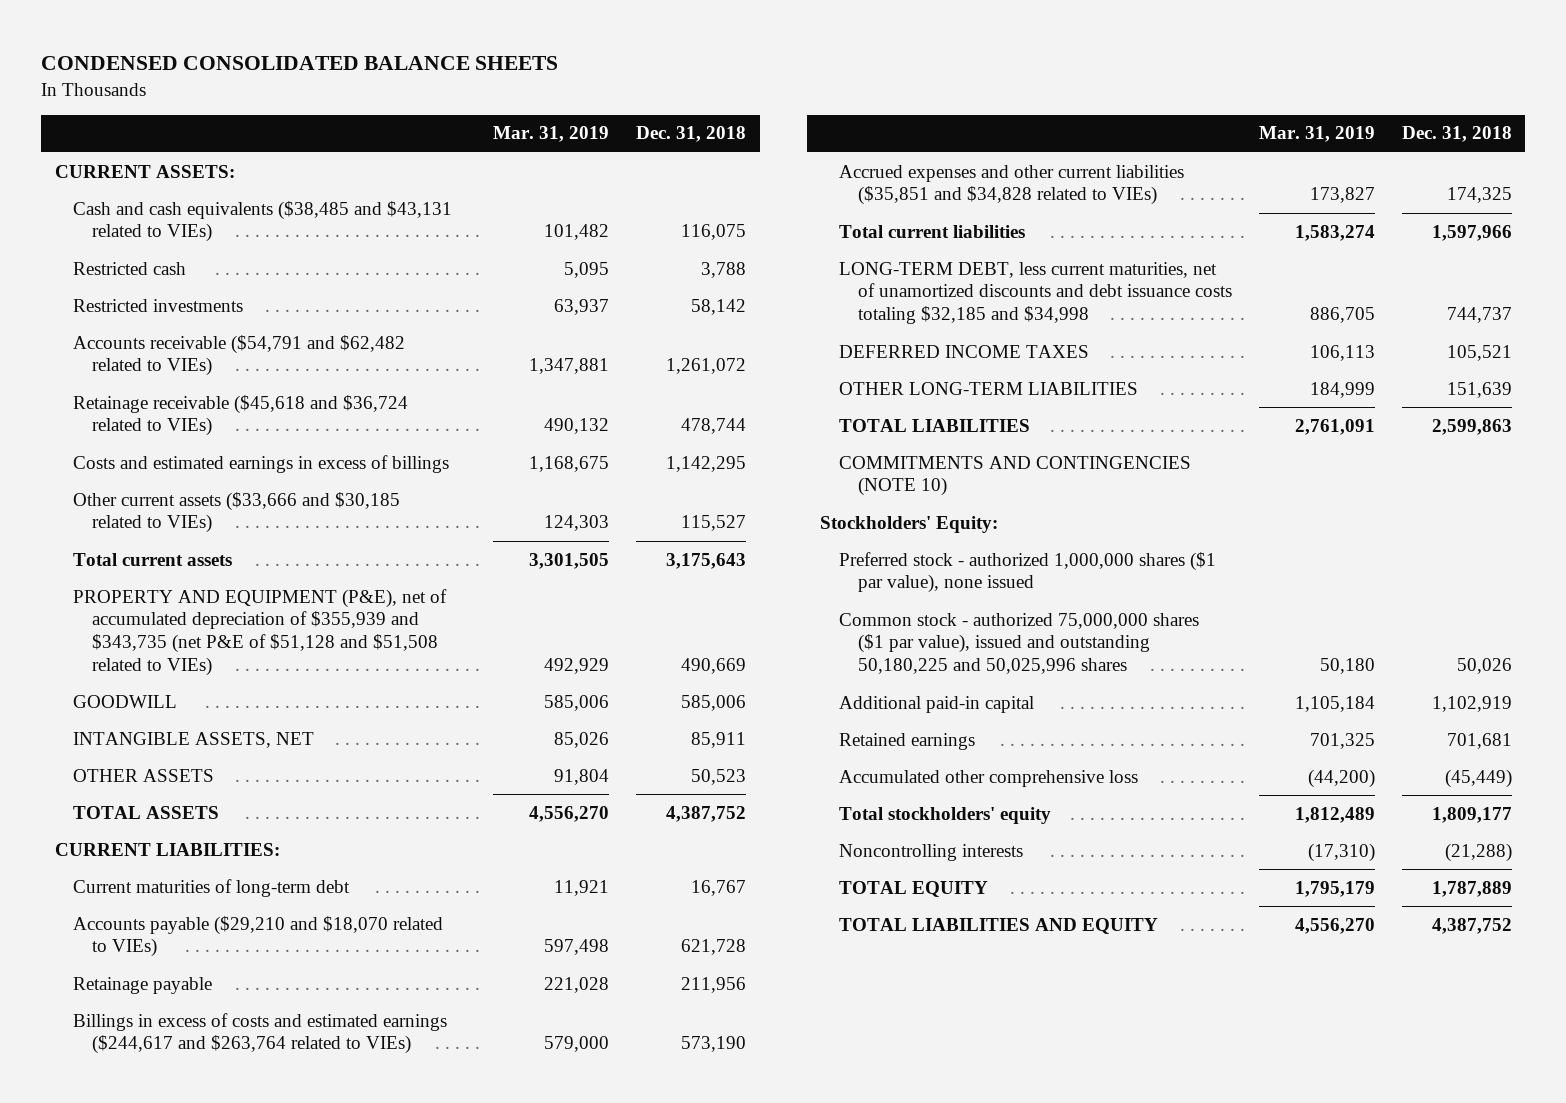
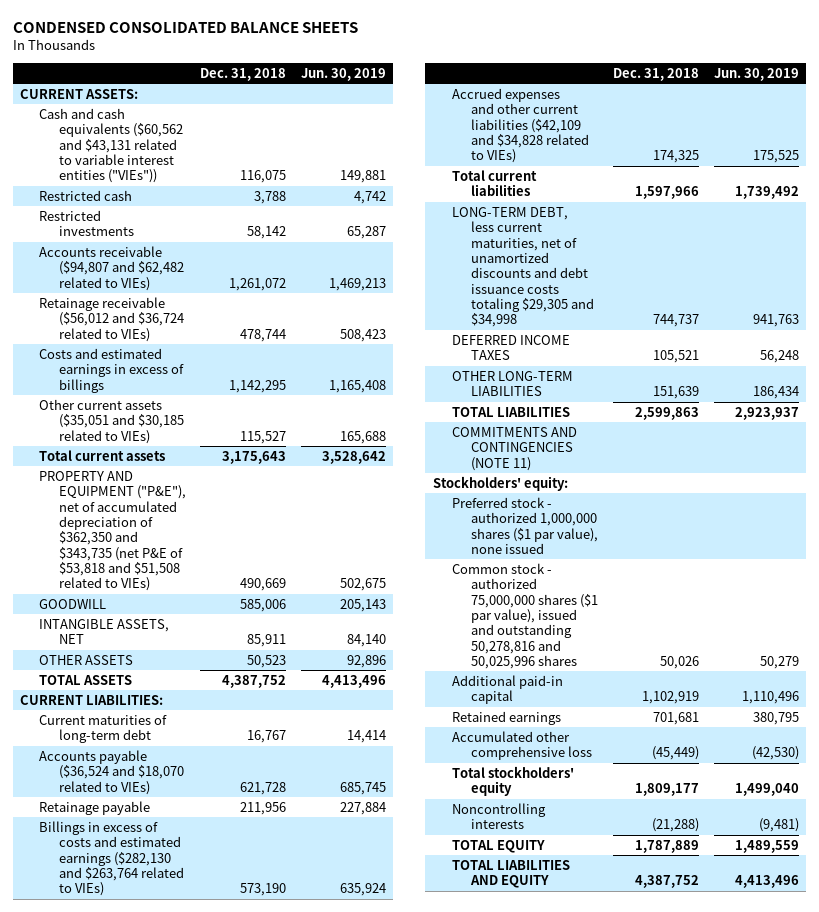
- | Mar. 31, 2019 | Dec. 31, 2018
+ | Dec. 31, 2018 | Jun. 30, 2019
- Cash and cash equivalents ($38,485 and $43,131 related to VIEs) | 101,482 | 116,075
+ Cash and cash equivalents ($60,562 and $43,131 related to variable interest entities ("VIEs")) | 116,075 | 149,881
- Accounts receivable ($54,791 and $62,482 related to VIEs) | 1,347,881 | 1,261,072
- Retainage receivable ($45,618 and $36,724 related to VIEs) | 490,132 | 478,744
+ Accounts receivable ($94,807 and $62,482 related to VIEs) | 1,261,072 | 1,469,213
+ Retainage receivable ($56,012 and $36,724 related to VIEs) | 478,744 | 508,423
- Other current assets ($33,666 and $30,185 related to VIEs) | 124,303 | 115,527
+ Other current assets ($35,051 and $30,185 related to VIEs) | 115,527 | 165,688
- PROPERTY AND EQUIPMENT (P&E), net of accumulated depreciation of $355,939 and $343,735 (net P&E of $51,128 and $51,508 related to VIEs) | 492,929 | 490,669
+ PROPERTY AND EQUIPMENT ("P&E"), net of accumulated depreciation of $362,350 and $343,735 (net P&E of $53,818 and $51,508 related to VIEs) | 490,669 | 502,675
- Accounts payable ($29,210 and $18,070 related to VIEs) | 597,498 | 621,728
+ Accounts payable ($36,524 and $18,070 related to VIEs) | 621,728 | 685,745
- Billings in excess of costs and estimated earnings ($244,617 and $263,764 related to VIEs) | 579,000 | 573,190
- Accrued expenses and other current liabilities ($35,851 and $34,828 related to VIEs) | 173,827 | 174,325
+ Billings in excess of costs and estimated earnings ($282,130 and $263,764 related to VIEs) | 573,190 | 635,924
+ Accrued expenses and other current liabilities ($42,109 and $34,828 related to VIEs) | 174,325 | 175,525
- LONG-TERM DEBT, less current maturities, net of unamortized discounts and debt issuance costs totaling $32,185 and $34,998 | 886,705 | 744,737
+ LONG-TERM DEBT, less current maturities, net of unamortized discounts and debt issuance costs totaling $29,305 and $34,998 | 744,737 | 941,763
- COMMITMENTS AND CONTINGENCIES (NOTE 10)
- Stockholders' Equity:
+ COMMITMENTS AND CONTINGENCIES (NOTE 11)
+ Stockholders' equity:
- Common stock - authorized 75,000,000 shares ($1 par value), issued and outstanding 50,180,225 and 50,025,996 shares | 50,180 | 50,026
+ Common stock - authorized 75,000,000 shares ($1 par value), issued and outstanding 50,278,816 and 50,025,996 shares | 50,026 | 50,279

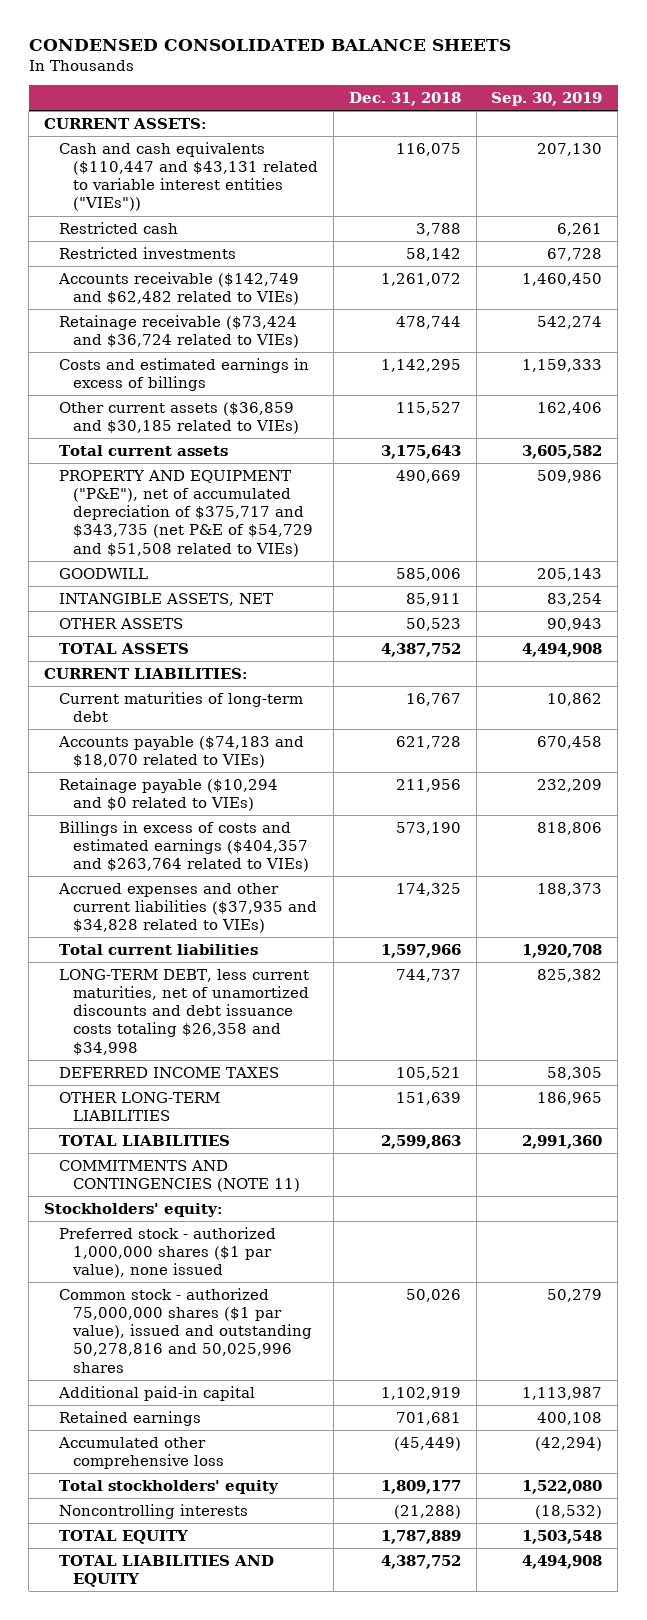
- | Dec. 31, 2018 | Jun. 30, 2019
+ | Dec. 31, 2018 | Sep. 30, 2019
- Cash and cash equivalents ($60,562 and $43,131 related to variable interest entities ("VIEs")) | 116,075 | 149,881
+ Cash and cash equivalents ($110,447 and $43,131 related to variable interest entities ("VIEs")) | 116,075 | 207,130
- Accounts receivable ($94,807 and $62,482 related to VIEs) | 1,261,072 | 1,469,213
- Retainage receivable ($56,012 and $36,724 related to VIEs) | 478,744 | 508,423
+ Accounts receivable ($142,749 and $62,482 related to VIEs) | 1,261,072 | 1,460,450
+ Retainage receivable ($73,424 and $36,724 related to VIEs) | 478,744 | 542,274
- Other current assets ($35,051 and $30,185 related to VIEs) | 115,527 | 165,688
+ Other current assets ($36,859 and $30,185 related to VIEs) | 115,527 | 162,406
- PROPERTY AND EQUIPMENT ("P&E"), net of accumulated depreciation of $362,350 and $343,735 (net P&E of $53,818 and $51,508 related to VIEs) | 490,669 | 502,675
+ PROPERTY AND EQUIPMENT ("P&E"), net of accumulated depreciation of $375,717 and $343,735 (net P&E of $54,729 and $51,508 related to VIEs) | 490,669 | 509,986
- Accounts payable ($36,524 and $18,070 related to VIEs) | 621,728 | 685,745
- Retainage payable | 211,956 | 227,884
- Billings in excess of costs and estimated earnings ($282,130 and $263,764 related to VIEs) | 573,190 | 635,924
- Accrued expenses and other current liabilities ($42,109 and $34,828 related to VIEs) | 174,325 | 175,525
+ Accounts payable ($74,183 and $18,070 related to VIEs) | 621,728 | 670,458
+ Retainage payable ($10,294 and $0 related to VIEs) | 211,956 | 232,209
+ Billings in excess of costs and estimated earnings ($404,357 and $263,764 related to VIEs) | 573,190 | 818,806
+ Accrued expenses and other current liabilities ($37,935 and $34,828 related to VIEs) | 174,325 | 188,373
- LONG-TERM DEBT, less current maturities, net of unamortized discounts and debt issuance costs totaling $29,305 and $34,998 | 744,737 | 941,763
+ LONG-TERM DEBT, less current maturities, net of unamortized discounts and debt issuance costs totaling $26,358 and $34,998 | 744,737 | 825,382

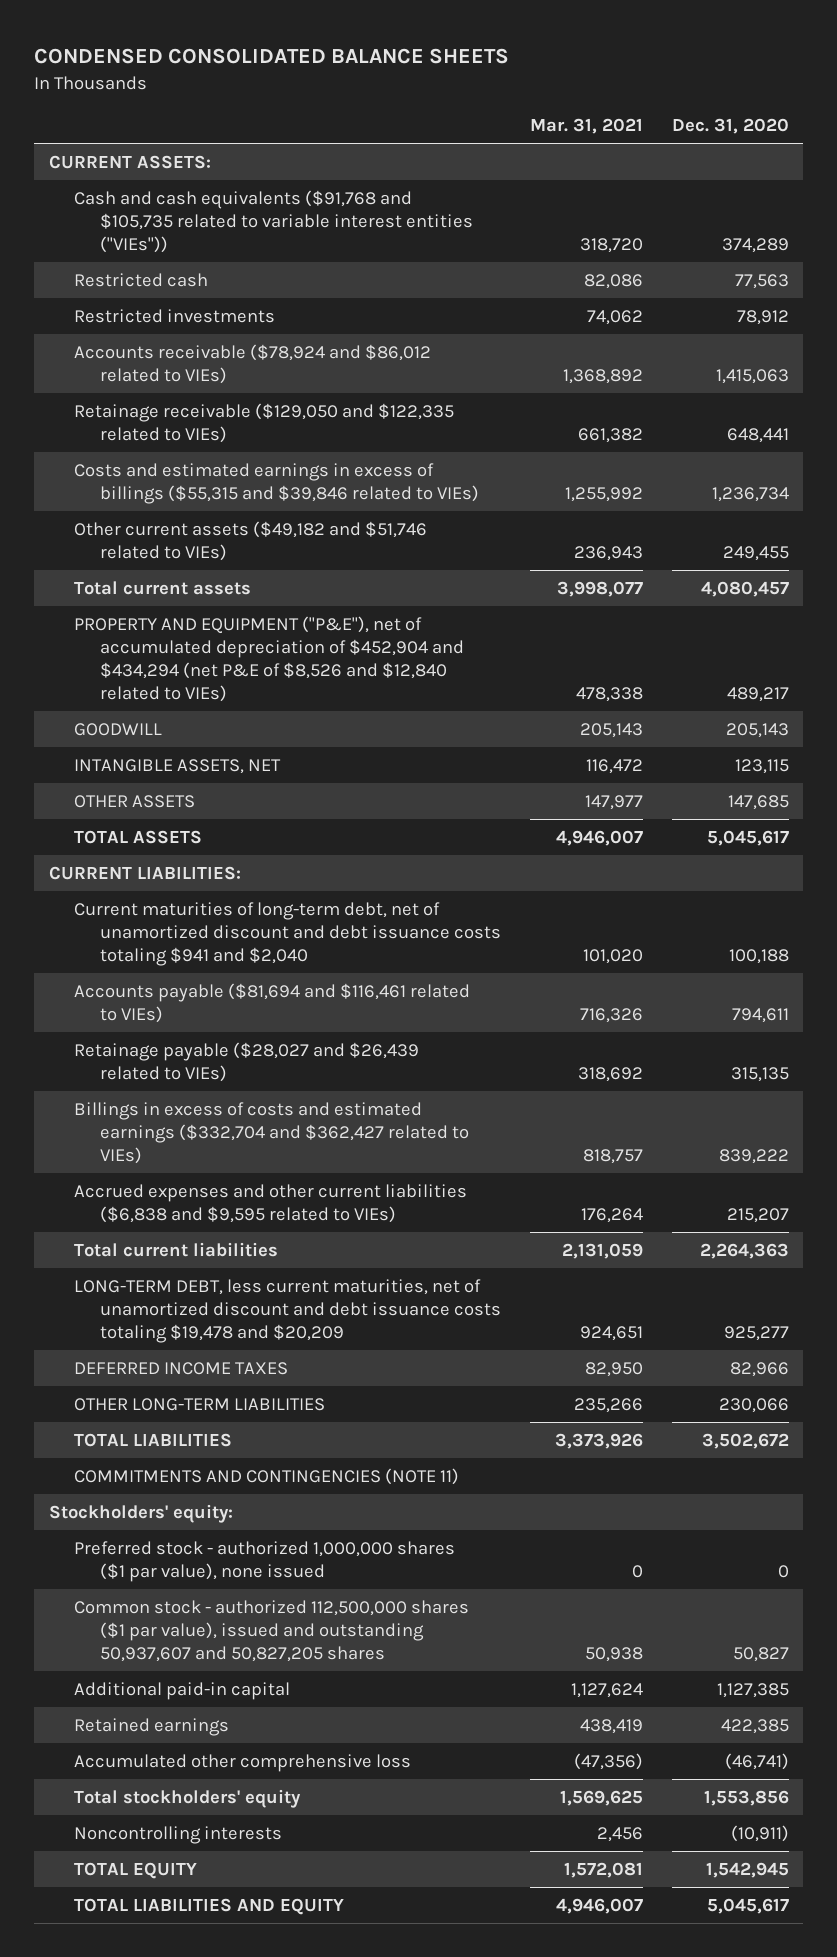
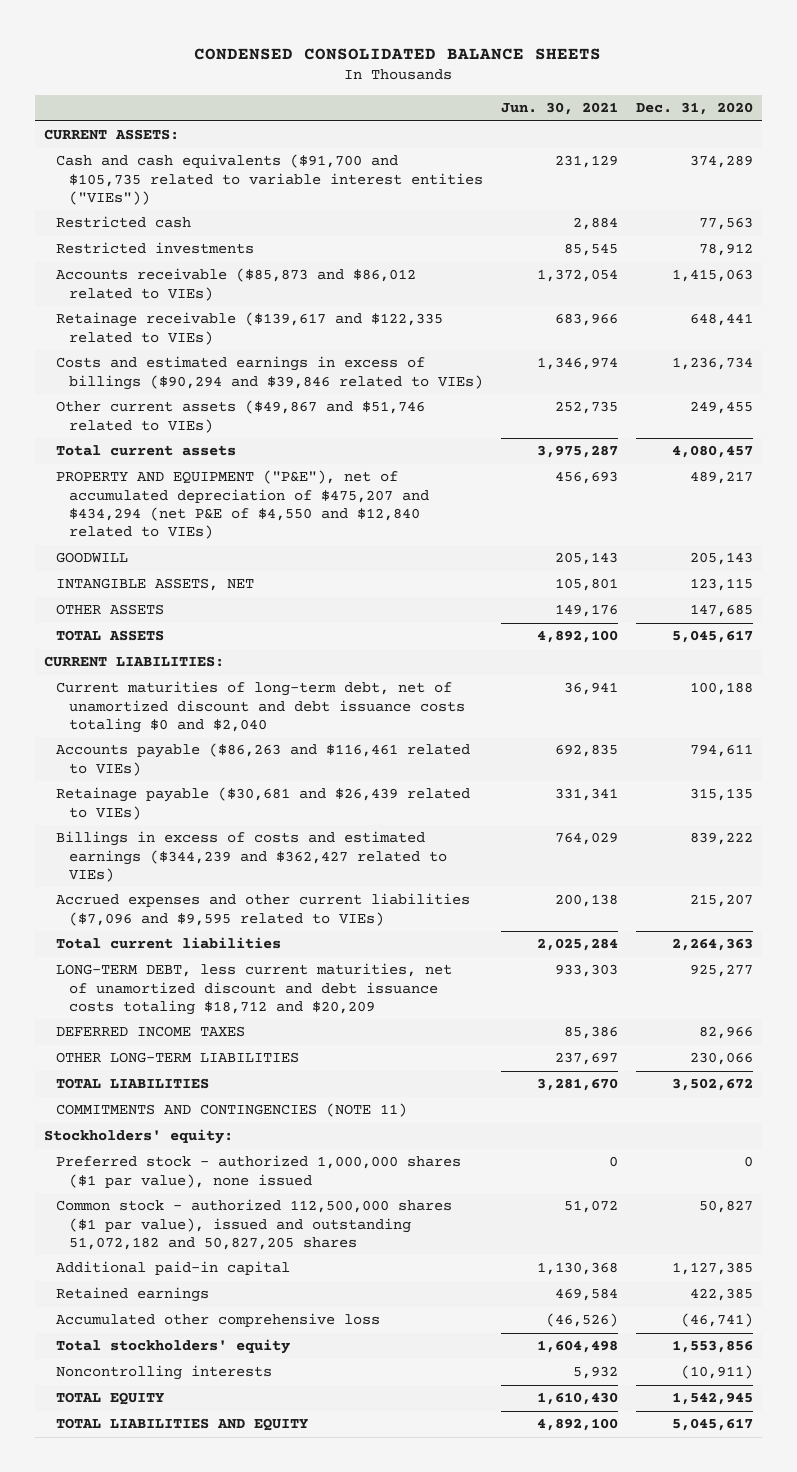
- | Mar. 31, 2021 | Dec. 31, 2020
+ | Jun. 30, 2021 | Dec. 31, 2020
- Cash and cash equivalents ($91,768 and $105,735 related to variable interest entities ("VIEs")) | 318,720 | 374,289
+ Cash and cash equivalents ($91,700 and $105,735 related to variable interest entities ("VIEs")) | 231,129 | 374,289
- Accounts receivable ($78,924 and $86,012 related to VIEs) | 1,368,892 | 1,415,063
- Retainage receivable ($129,050 and $122,335 related to VIEs) | 661,382 | 648,441
- Costs and estimated earnings in excess of billings ($55,315 and $39,846 related to VIEs) | 1,255,992 | 1,236,734
- Other current assets ($49,182 and $51,746 related to VIEs) | 236,943 | 249,455
+ Accounts receivable ($85,873 and $86,012 related to VIEs) | 1,372,054 | 1,415,063
+ Retainage receivable ($139,617 and $122,335 related to VIEs) | 683,966 | 648,441
+ Costs and estimated earnings in excess of billings ($90,294 and $39,846 related to VIEs) | 1,346,974 | 1,236,734
+ Other current assets ($49,867 and $51,746 related to VIEs) | 252,735 | 249,455
- PROPERTY AND EQUIPMENT ("P&E"), net of accumulated depreciation of $452,904 and $434,294 (net P&E of $8,526 and $12,840 related to VIEs) | 478,338 | 489,217
+ PROPERTY AND EQUIPMENT ("P&E"), net of accumulated depreciation of $475,207 and $434,294 (net P&E of $4,550 and $12,840 related to VIEs) | 456,693 | 489,217
- Current maturities of long-term debt, net of unamortized discount and debt issuance costs totaling $941 and $2,040 | 101,020 | 100,188
- Accounts payable ($81,694 and $116,461 related to VIEs) | 716,326 | 794,611
- Retainage payable ($28,027 and $26,439 related to VIEs) | 318,692 | 315,135
- Billings in excess of costs and estimated earnings ($332,704 and $362,427 related to VIEs) | 818,757 | 839,222
- Accrued expenses and other current liabilities ($6,838 and $9,595 related to VIEs) | 176,264 | 215,207
+ Current maturities of long-term debt, net of unamortized discount and debt issuance costs totaling $0 and $2,040 | 36,941 | 100,188
+ Accounts payable ($86,263 and $116,461 related to VIEs) | 692,835 | 794,611
+ Retainage payable ($30,681 and $26,439 related to VIEs) | 331,341 | 315,135
+ Billings in excess of costs and estimated earnings ($344,239 and $362,427 related to VIEs) | 764,029 | 839,222
+ Accrued expenses and other current liabilities ($7,096 and $9,595 related to VIEs) | 200,138 | 215,207
- LONG-TERM DEBT, less current maturities, net of unamortized discount and debt issuance costs totaling $19,478 and $20,209 | 924,651 | 925,277
+ LONG-TERM DEBT, less current maturities, net of unamortized discount and debt issuance costs totaling $18,712 and $20,209 | 933,303 | 925,277
- Common stock - authorized 112,500,000 shares ($1 par value), issued and outstanding 50,937,607 and 50,827,205 shares | 50,938 | 50,827
+ Common stock - authorized 112,500,000 shares ($1 par value), issued and outstanding 51,072,182 and 50,827,205 shares | 51,072 | 50,827

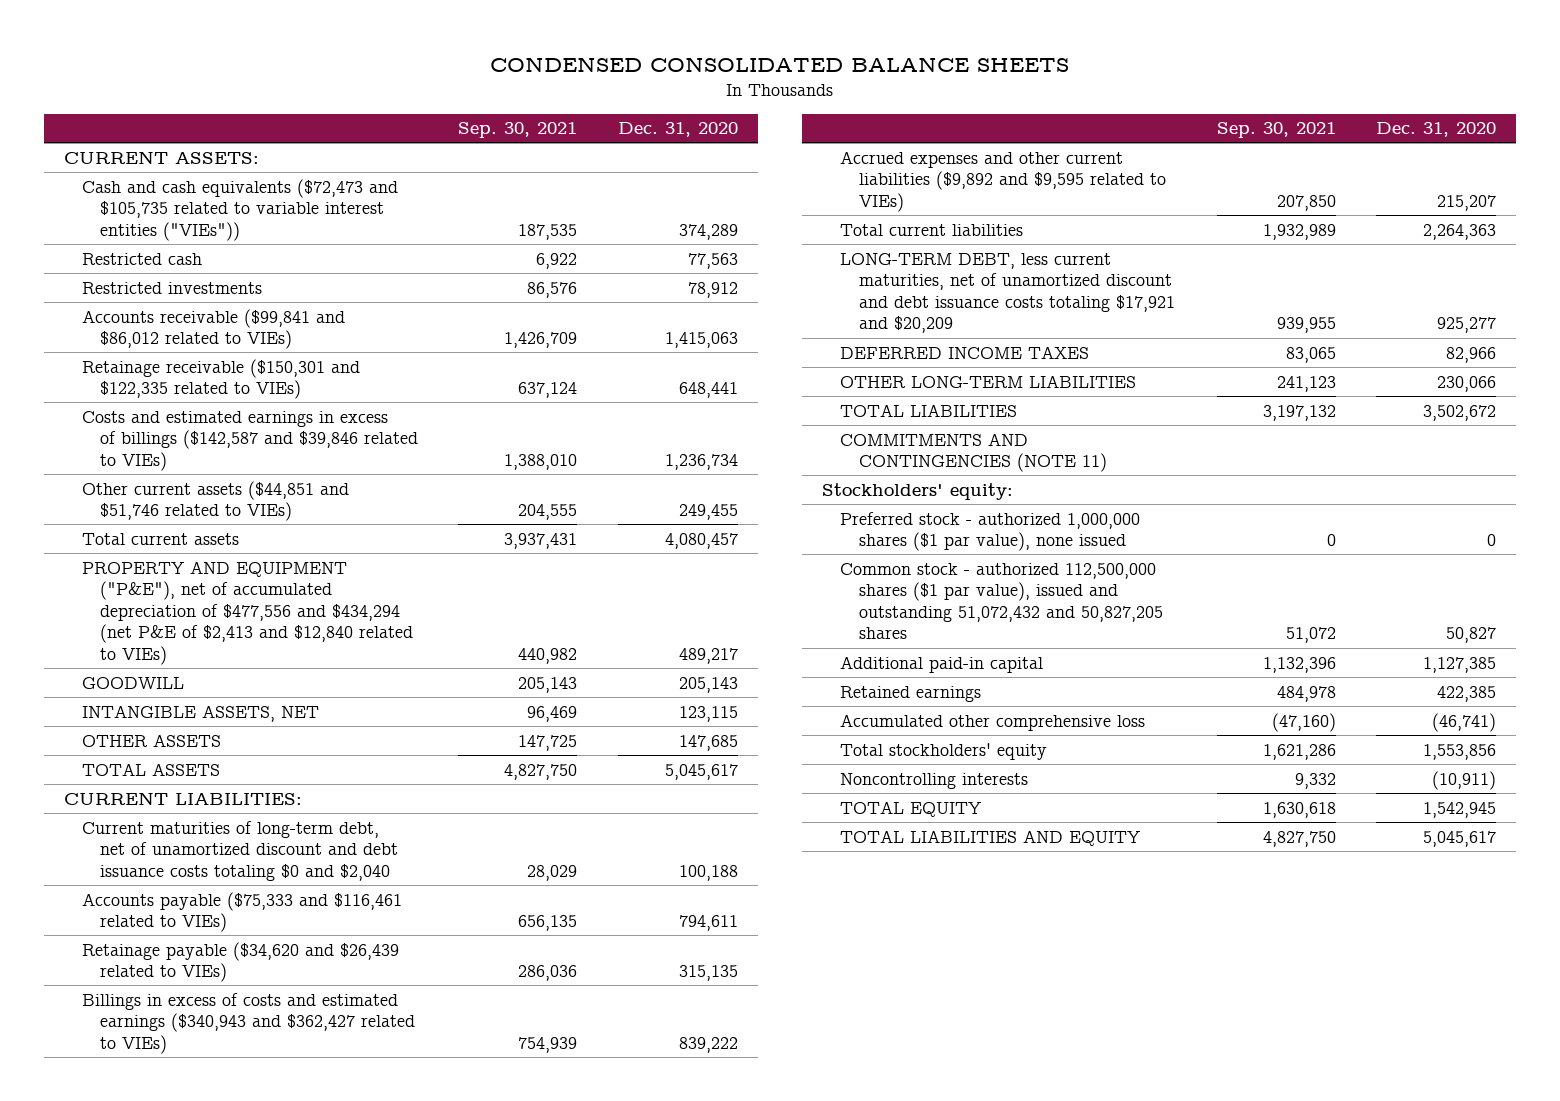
- | Jun. 30, 2021 | Dec. 31, 2020
+ | Sep. 30, 2021 | Dec. 31, 2020
- Cash and cash equivalents ($91,700 and $105,735 related to variable interest entities ("VIEs")) | 231,129 | 374,289
+ Cash and cash equivalents ($72,473 and $105,735 related to variable interest entities ("VIEs")) | 187,535 | 374,289
- Accounts receivable ($85,873 and $86,012 related to VIEs) | 1,372,054 | 1,415,063
- Retainage receivable ($139,617 and $122,335 related to VIEs) | 683,966 | 648,441
- Costs and estimated earnings in excess of billings ($90,294 and $39,846 related to VIEs) | 1,346,974 | 1,236,734
- Other current assets ($49,867 and $51,746 related to VIEs) | 252,735 | 249,455
+ Accounts receivable ($99,841 and $86,012 related to VIEs) | 1,426,709 | 1,415,063
+ Retainage receivable ($150,301 and $122,335 related to VIEs) | 637,124 | 648,441
+ Costs and estimated earnings in excess of billings ($142,587 and $39,846 related to VIEs) | 1,388,010 | 1,236,734
+ Other current assets ($44,851 and $51,746 related to VIEs) | 204,555 | 249,455
- PROPERTY AND EQUIPMENT ("P&E"), net of accumulated depreciation of $475,207 and $434,294 (net P&E of $4,550 and $12,840 related to VIEs) | 456,693 | 489,217
+ PROPERTY AND EQUIPMENT ("P&E"), net of accumulated depreciation of $477,556 and $434,294 (net P&E of $2,413 and $12,840 related to VIEs) | 440,982 | 489,217
- Accounts payable ($86,263 and $116,461 related to VIEs) | 692,835 | 794,611
- Retainage payable ($30,681 and $26,439 related to VIEs) | 331,341 | 315,135
- Billings in excess of costs and estimated earnings ($344,239 and $362,427 related to VIEs) | 764,029 | 839,222
- Accrued expenses and other current liabilities ($7,096 and $9,595 related to VIEs) | 200,138 | 215,207
+ Accounts payable ($75,333 and $116,461 related to VIEs) | 656,135 | 794,611
+ Retainage payable ($34,620 and $26,439 related to VIEs) | 286,036 | 315,135
+ Billings in excess of costs and estimated earnings ($340,943 and $362,427 related to VIEs) | 754,939 | 839,222
+ Accrued expenses and other current liabilities ($9,892 and $9,595 related to VIEs) | 207,850 | 215,207
- LONG-TERM DEBT, less current maturities, net of unamortized discount and debt issuance costs totaling $18,712 and $20,209 | 933,303 | 925,277
+ LONG-TERM DEBT, less current maturities, net of unamortized discount and debt issuance costs totaling $17,921 and $20,209 | 939,955 | 925,277
- Common stock - authorized 112,500,000 shares ($1 par value), issued and outstanding 51,072,182 and 50,827,205 shares | 51,072 | 50,827
+ Common stock - authorized 112,500,000 shares ($1 par value), issued and outstanding 51,072,432 and 50,827,205 shares | 51,072 | 50,827

